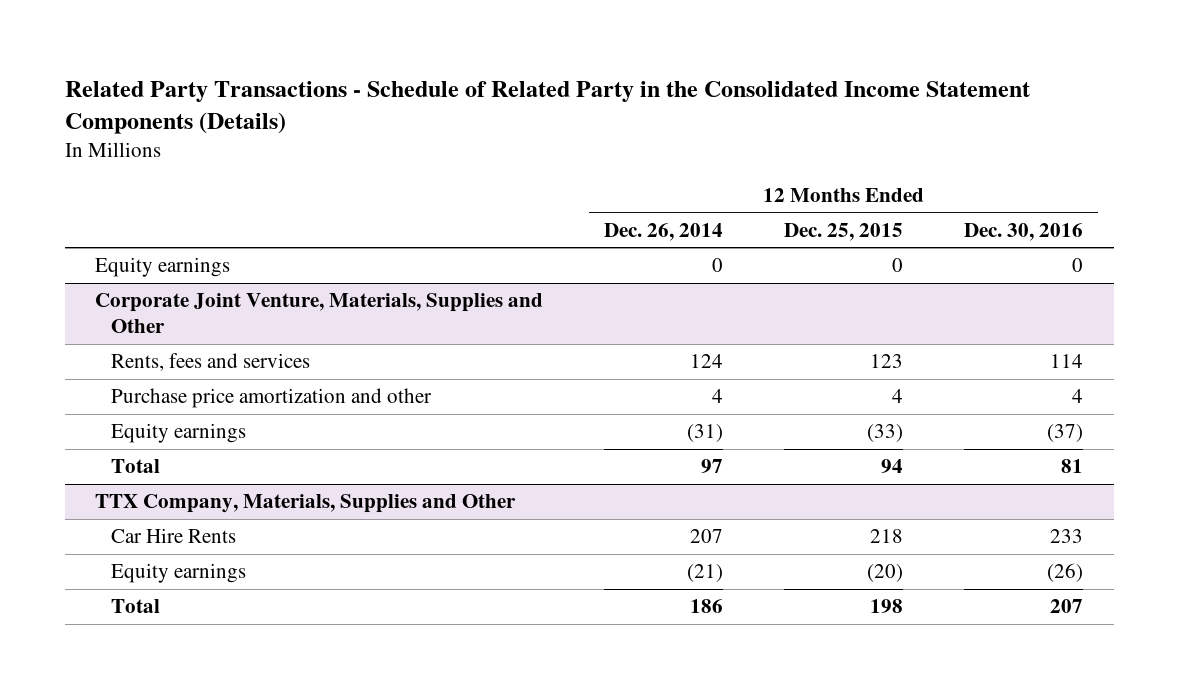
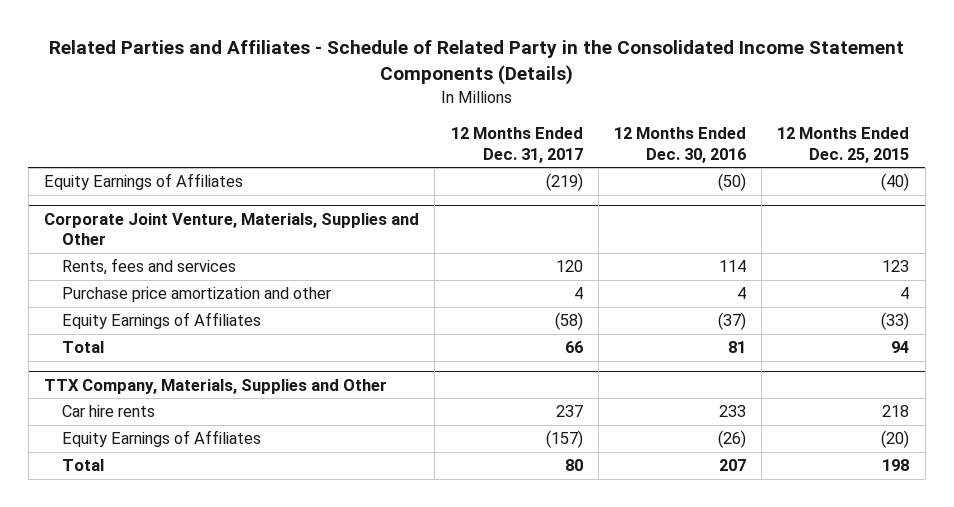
- Related Party Transactions - Schedule of Related Party in the Consolidated Income Statement Components (Details)
+ Related Parties and Affiliates - Schedule of Related Party in the Consolidated Income Statement Components (Details)
- | 12 Months Ended Dec. 26, 2014 | 12 Months Ended Dec. 25, 2015 | 12 Months Ended Dec. 30, 2016
+ | 12 Months Ended Dec. 31, 2017 | 12 Months Ended Dec. 30, 2016 | 12 Months Ended Dec. 25, 2015
- Equity earnings | 0 | 0 | 0
+ Equity Earnings of Affiliates | (219) | (50) | (40)
@ Corporate Joint Venture, Materials, Supplies and Other
- Equity earnings | (31) | (33) | (37)
+ Equity Earnings of Affiliates | (58) | (37) | (33)
@ TTX Company, Materials, Supplies and Other
- Car Hire Rents | 207 | 218 | 233
- Equity earnings | (21) | (20) | (26)
+ Car hire rents | 237 | 233 | 218
+ Equity Earnings of Affiliates | (157) | (26) | (20)

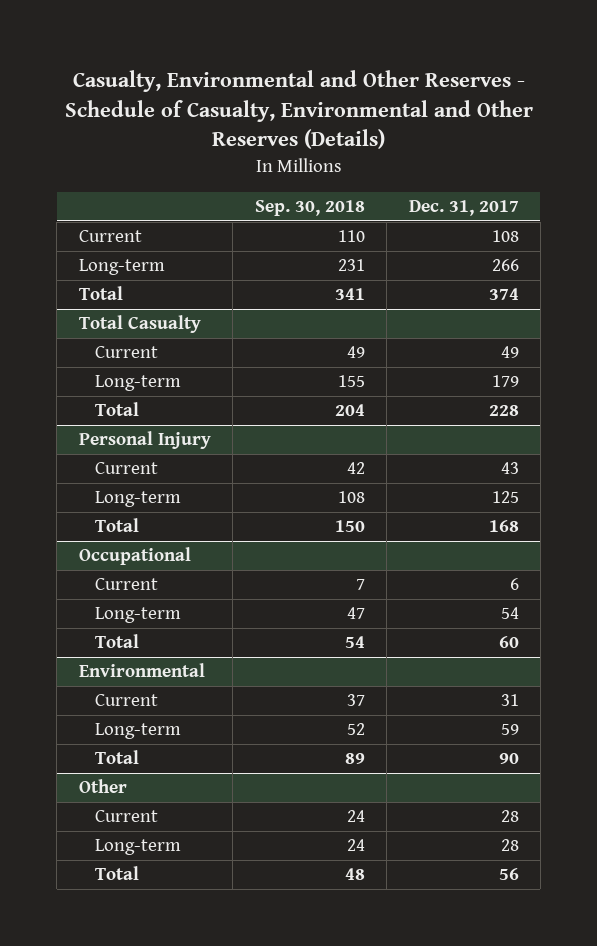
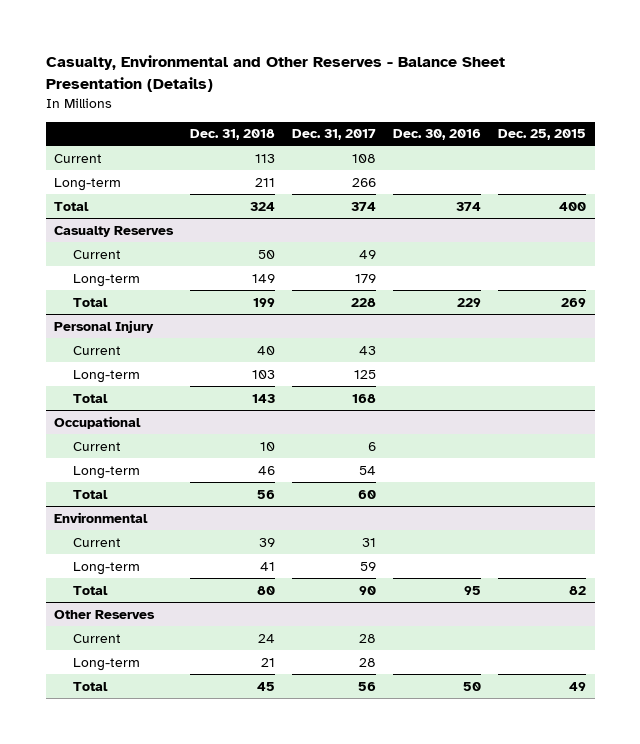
- Casualty, Environmental and Other Reserves - Schedule of Casualty, Environmental and Other Reserves (Details)
+ Casualty, Environmental and Other Reserves - Balance Sheet Presentation (Details)
- | Sep. 30, 2018 | Dec. 31, 2017
+ | Dec. 31, 2018 | Dec. 31, 2017 | Dec. 30, 2016 | Dec. 25, 2015
- Total Casualty
+ Casualty Reserves
- Other
+ Other Reserves

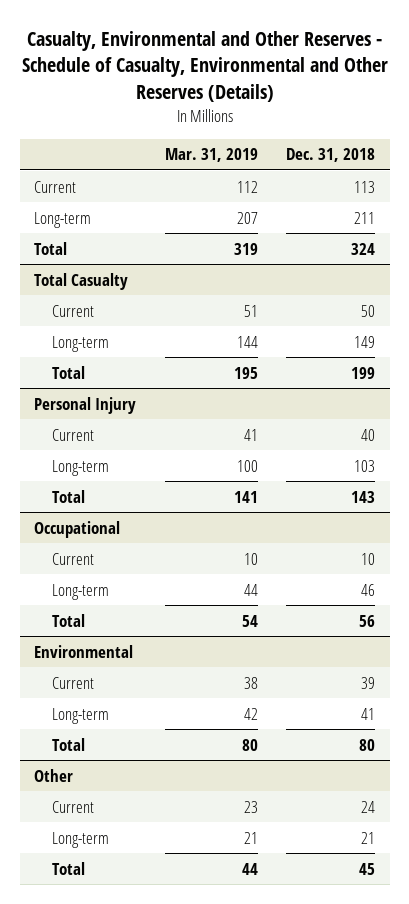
- Casualty, Environmental and Other Reserves - Balance Sheet Presentation (Details)
+ Casualty, Environmental and Other Reserves - Schedule of Casualty, Environmental and Other Reserves (Details)
- | Dec. 31, 2018 | Dec. 31, 2017 | Dec. 30, 2016 | Dec. 25, 2015
+ | Mar. 31, 2019 | Dec. 31, 2018
- Casualty Reserves
+ Total Casualty
- Other Reserves
+ Other

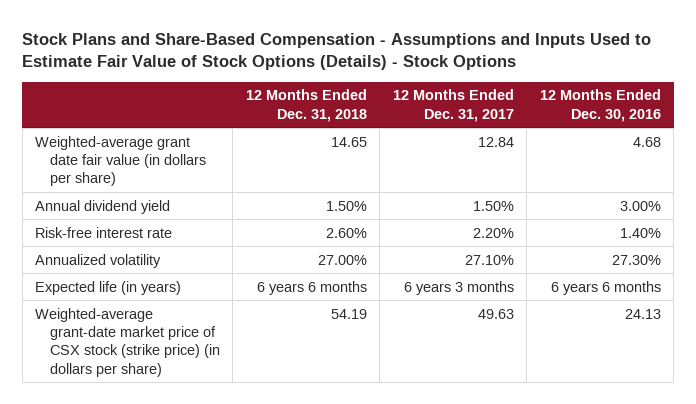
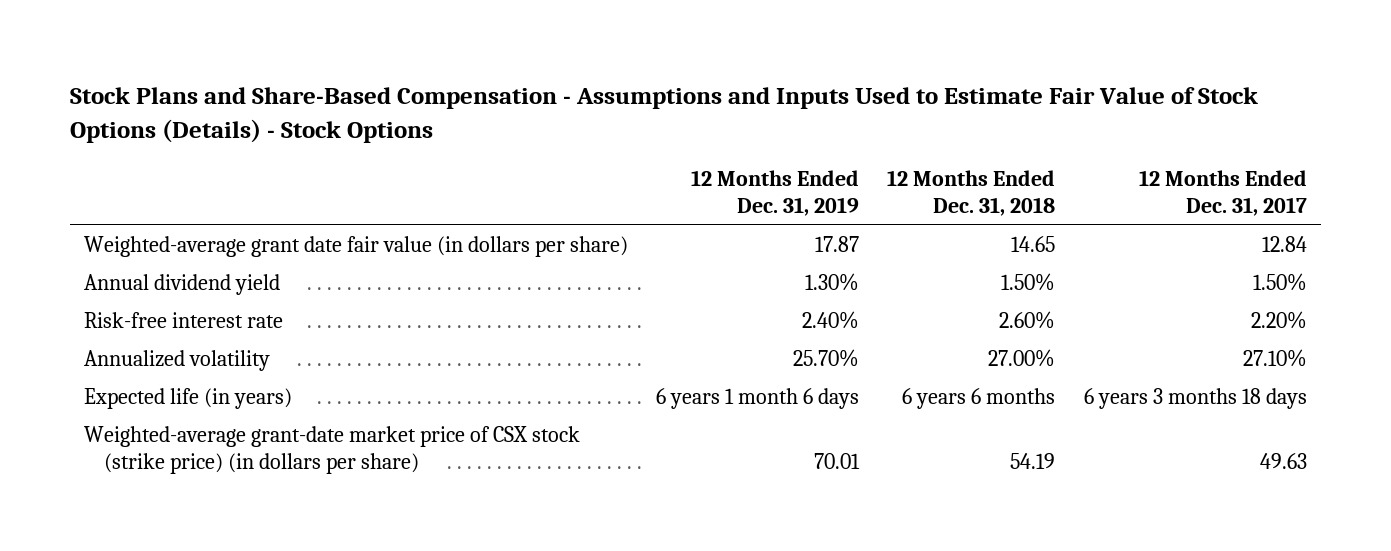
- | 12 Months Ended Dec. 31, 2018 | 12 Months Ended Dec. 31, 2017 | 12 Months Ended Dec. 30, 2016
+ | 12 Months Ended Dec. 31, 2019 | 12 Months Ended Dec. 31, 2018 | 12 Months Ended Dec. 31, 2017
- Expected life (in years) | 6 years 6 months | 6 years 3 months | 6 years 6 months
+ Expected life (in years) | 6 years 1 month 6 days | 6 years 6 months | 6 years 3 months 18 days

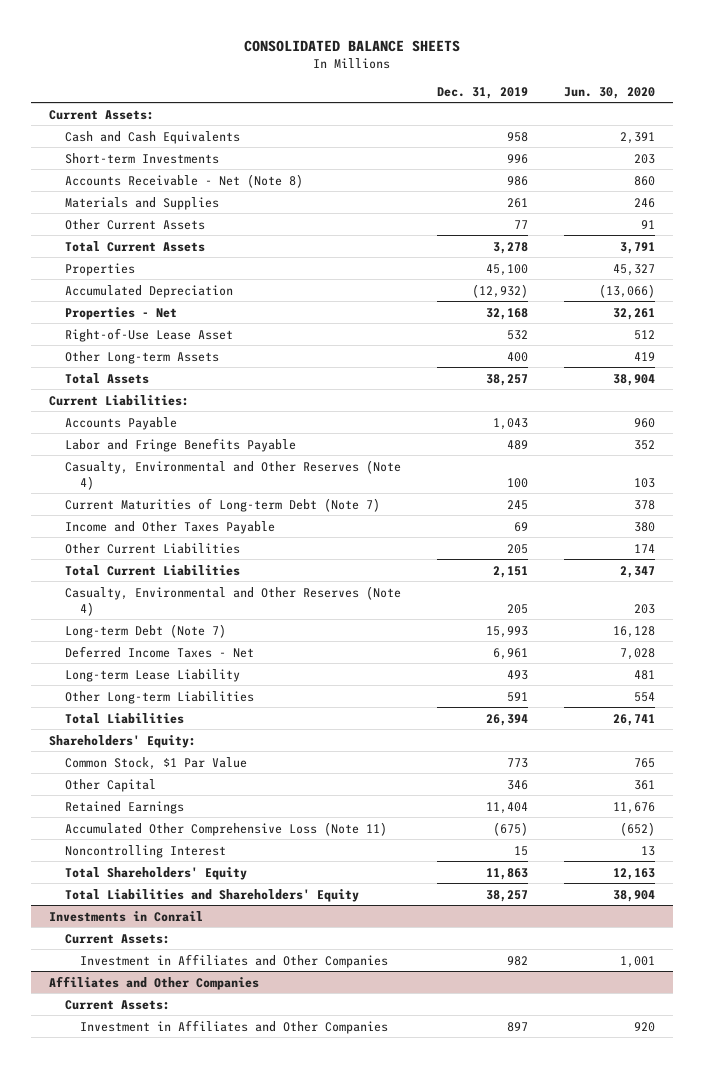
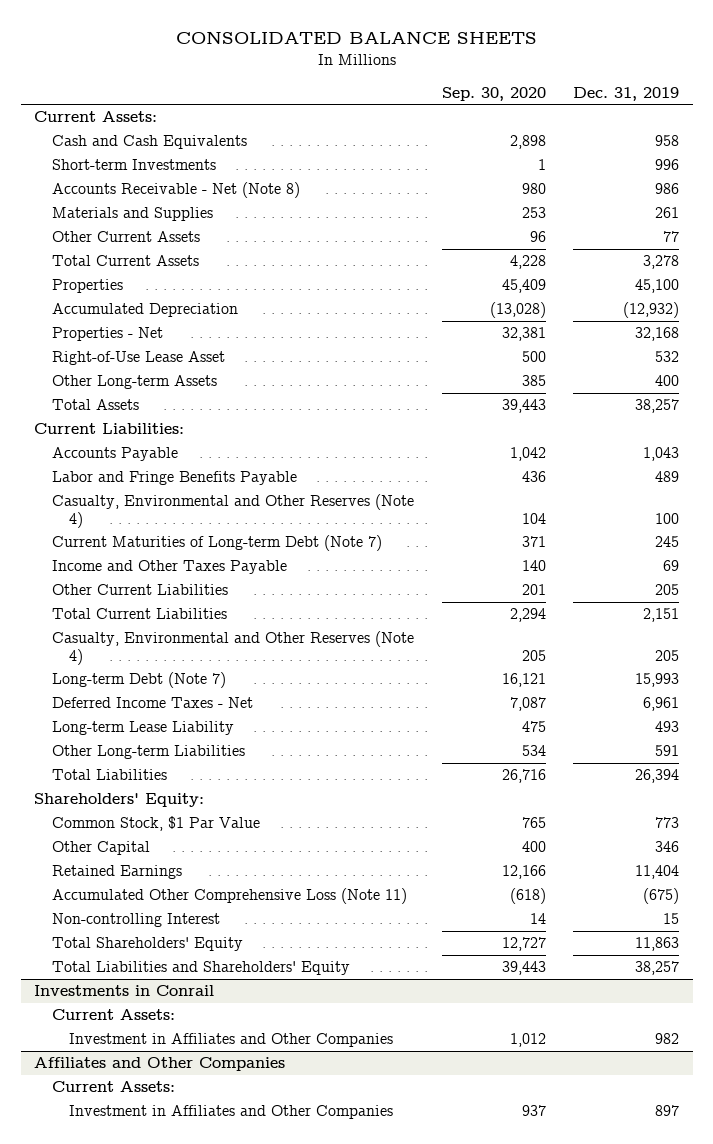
- | Dec. 31, 2019 | Jun. 30, 2020
+ | Sep. 30, 2020 | Dec. 31, 2019
- Noncontrolling Interest | 15 | 13
+ Non-controlling Interest | 14 | 15

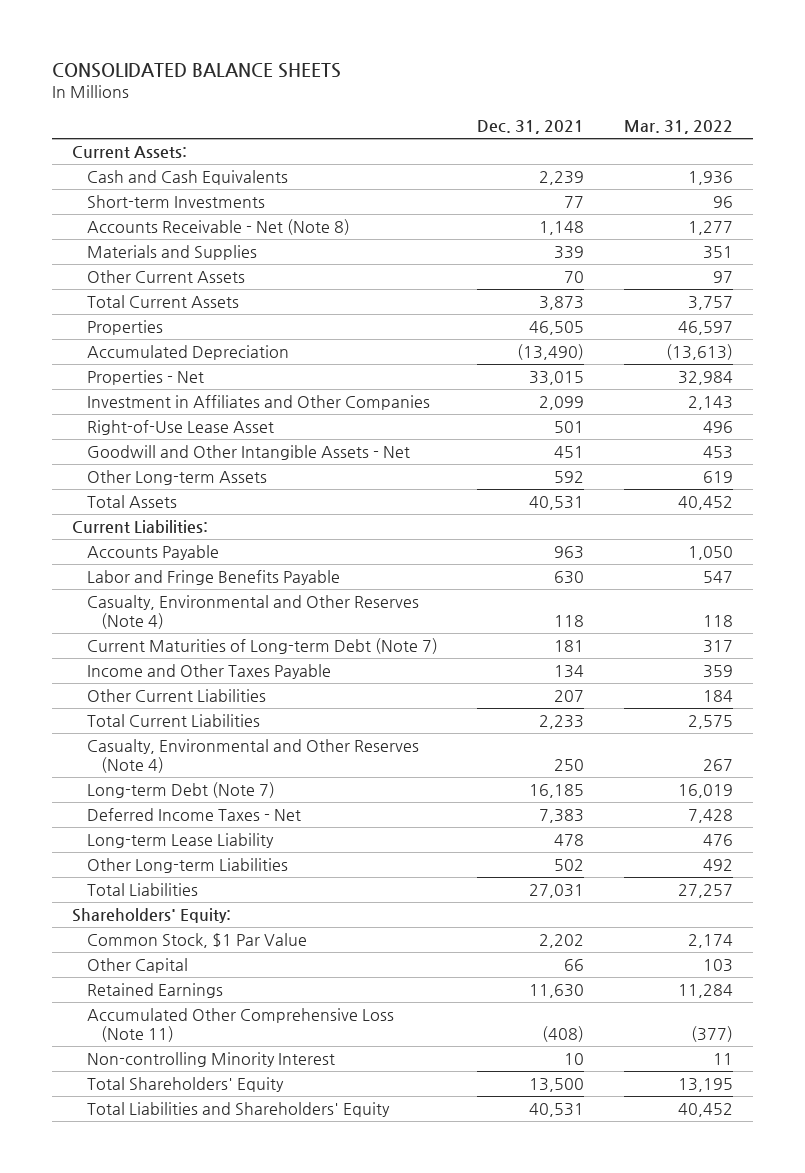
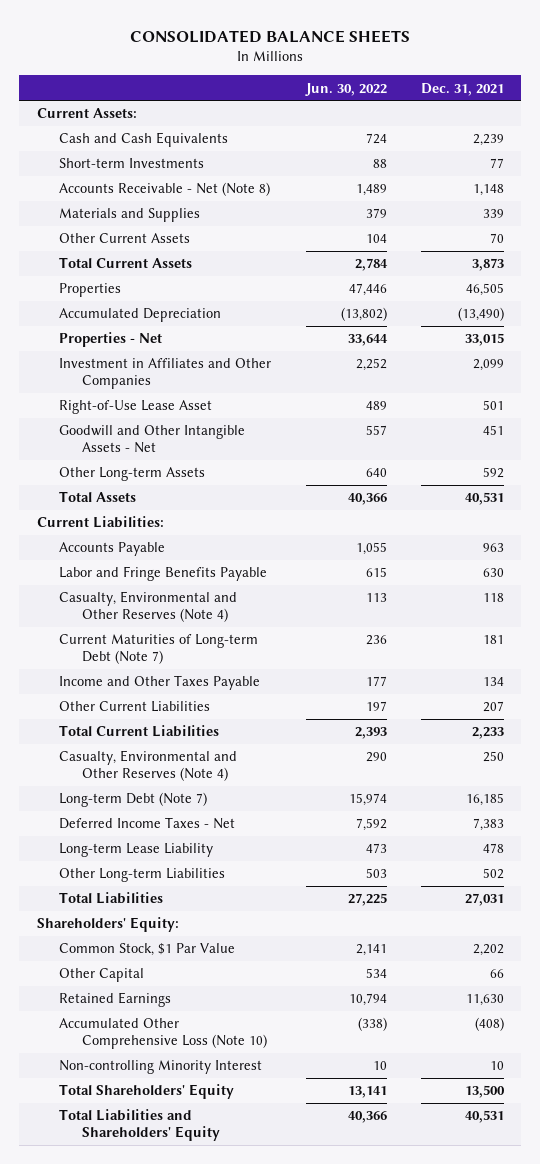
- | Dec. 31, 2021 | Mar. 31, 2022
+ | Jun. 30, 2022 | Dec. 31, 2021
- Accumulated Other Comprehensive Loss (Note 11) | (408) | (377)
+ Accumulated Other Comprehensive Loss (Note 10) | (338) | (408)

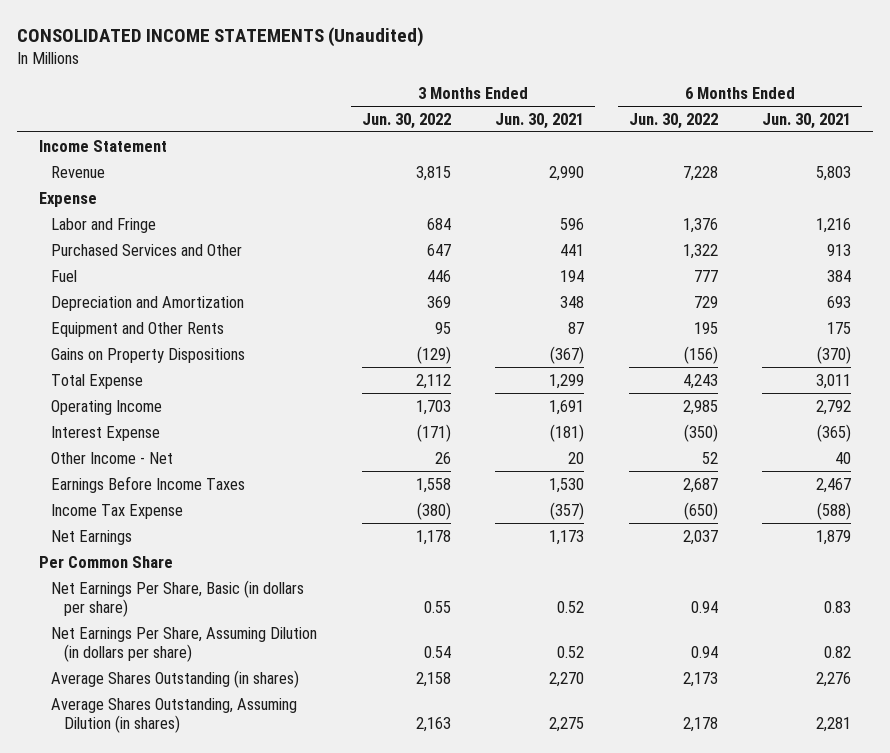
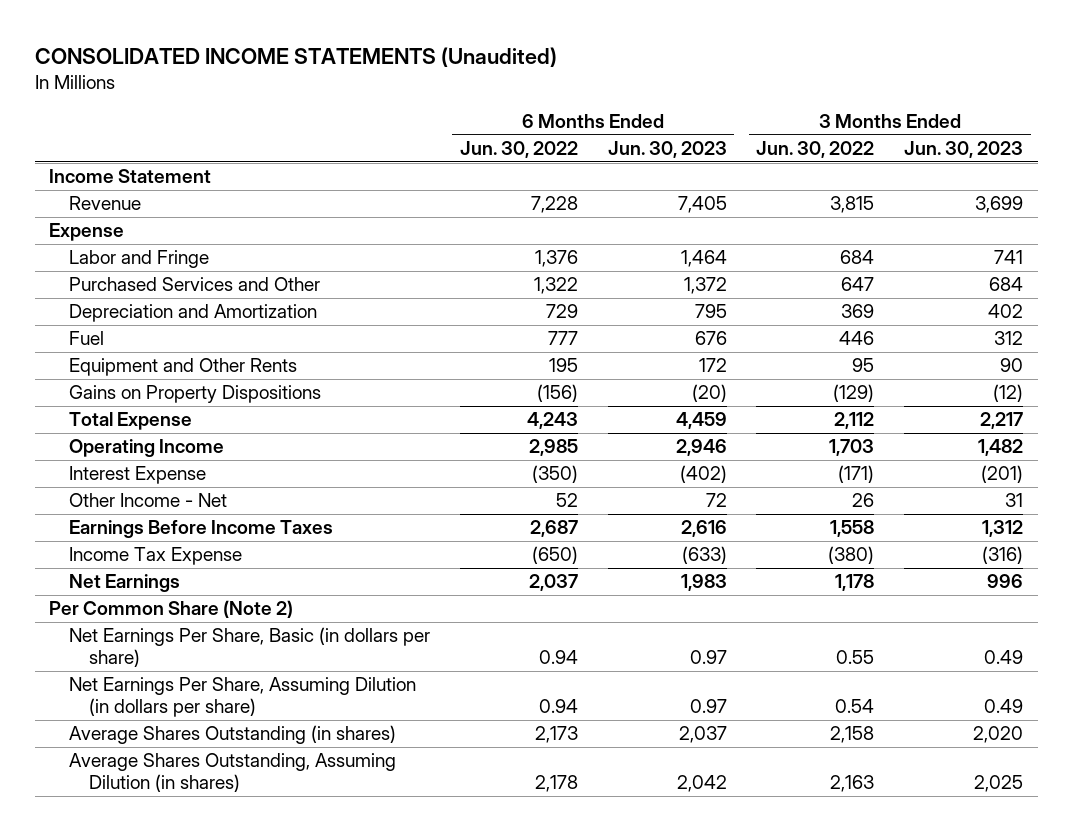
- | 3 Months Ended Jun. 30, 2022 | 3 Months Ended Jun. 30, 2021 | 6 Months Ended Jun. 30, 2022 | 6 Months Ended Jun. 30, 2021
+ | 6 Months Ended Jun. 30, 2022 | 6 Months Ended Jun. 30, 2023 | 3 Months Ended Jun. 30, 2022 | 3 Months Ended Jun. 30, 2023
moved down: Fuel | 777 | 676 | 446 | 312
- Per Common Share
+ Per Common Share (Note 2)

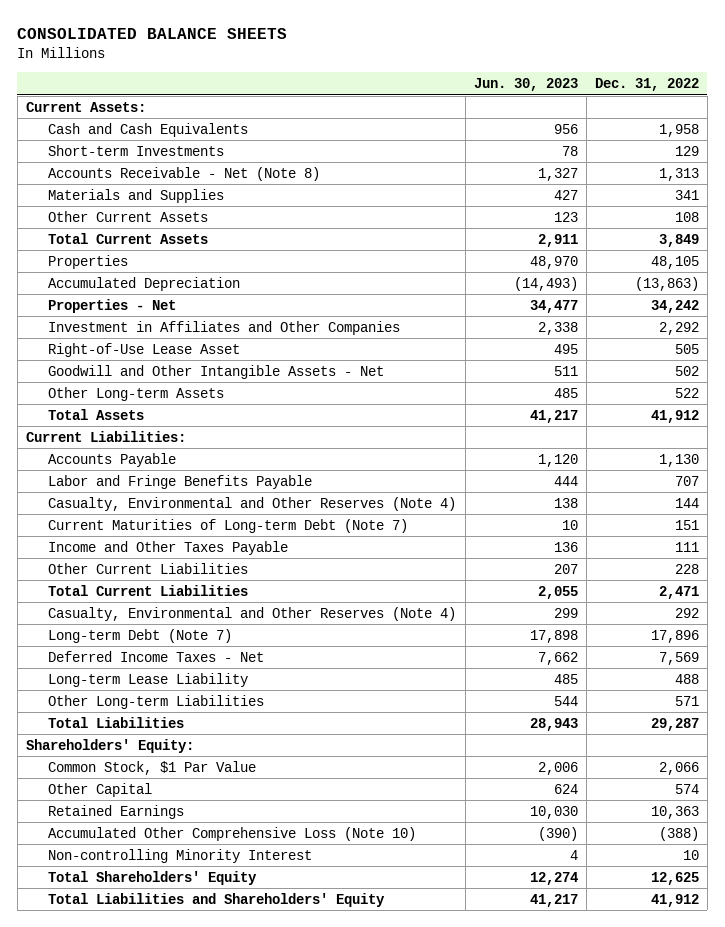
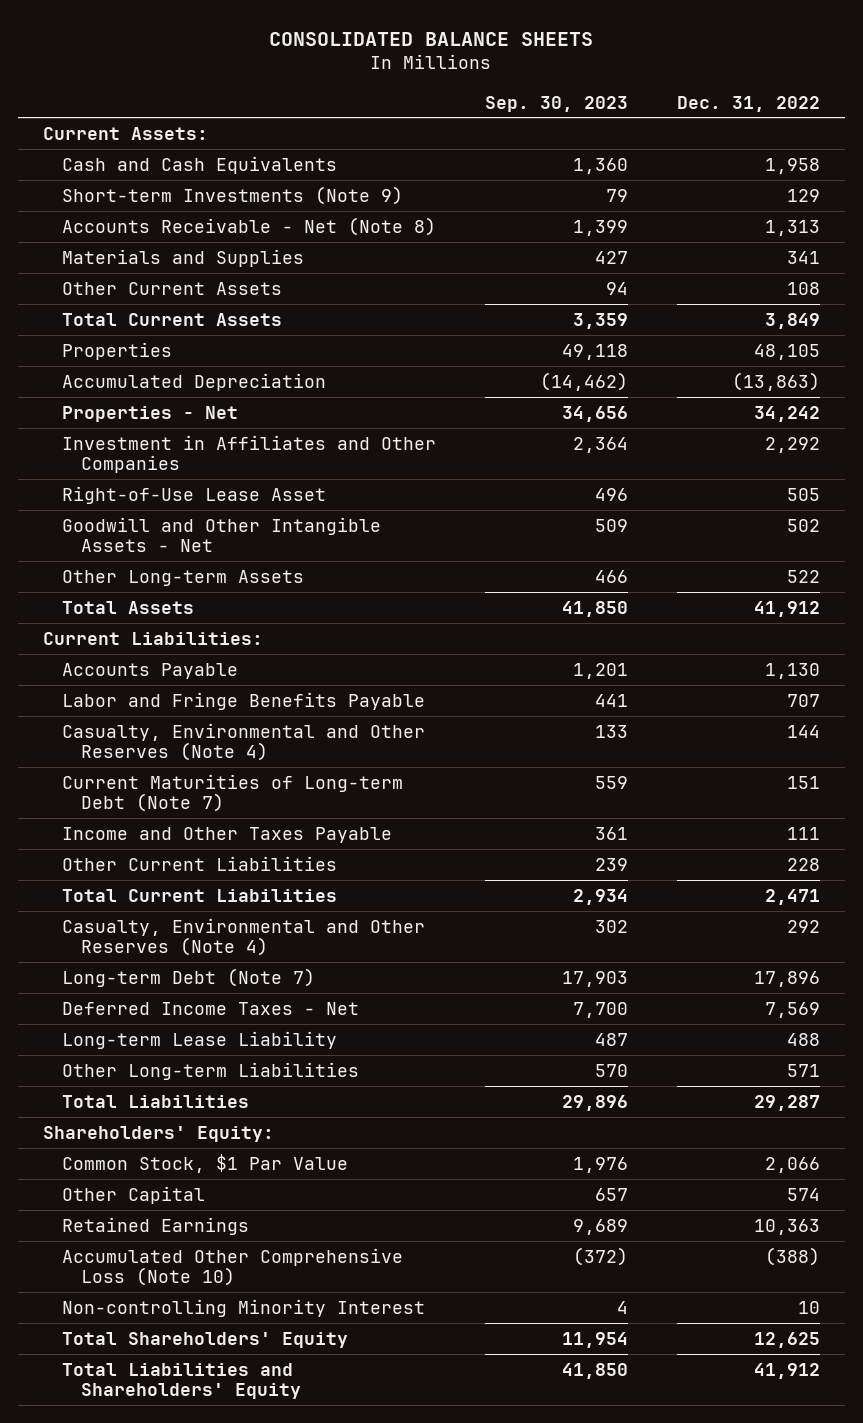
- | Jun. 30, 2023 | Dec. 31, 2022
+ | Sep. 30, 2023 | Dec. 31, 2022
- Short-term Investments | 78 | 129
+ Short-term Investments (Note 9) | 79 | 129

